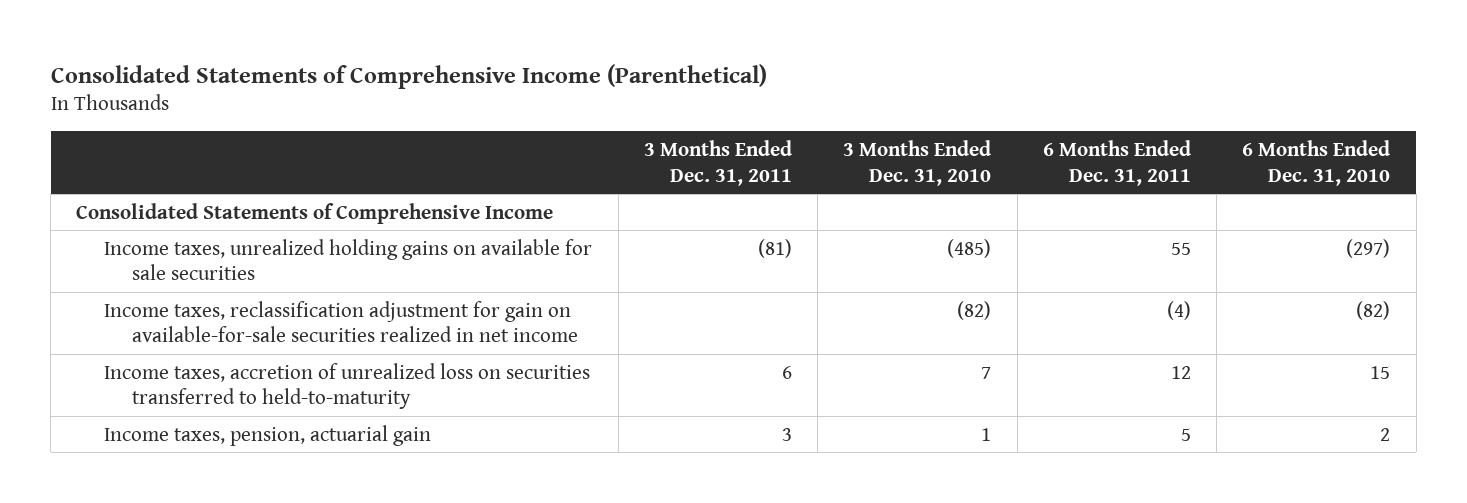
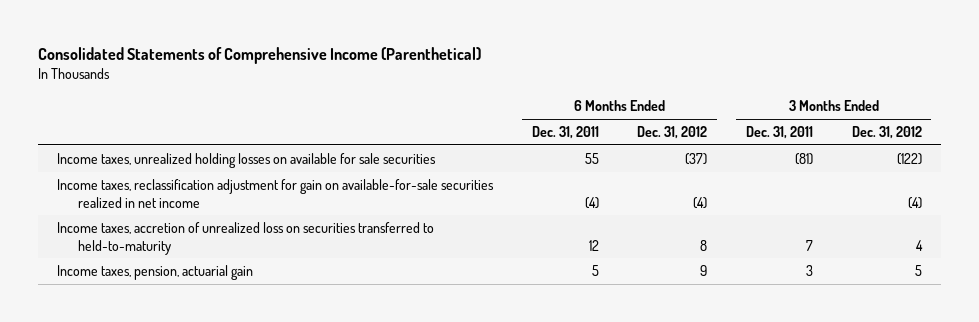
- | 3 Months Ended Dec. 31, 2011 | 3 Months Ended Dec. 31, 2010 | 6 Months Ended Dec. 31, 2011 | 6 Months Ended Dec. 31, 2010
+ | 6 Months Ended Dec. 31, 2011 | 6 Months Ended Dec. 31, 2012 | 3 Months Ended Dec. 31, 2011 | 3 Months Ended Dec. 31, 2012
- Consolidated Statements of Comprehensive Income
- Income taxes, unrealized holding gains on available for sale securities | (81) | (485) | 55 | (297)
+ Income taxes, unrealized holding losses on available for sale securities | 55 | (37) | (81) | (122)
- Income taxes, accretion of unrealized loss on securities transferred to held-to-maturity | 6 | 7 | 12 | 15
+ Income taxes, accretion of unrealized loss on securities transferred to held-to-maturity | 12 | 8 | 7 | 4

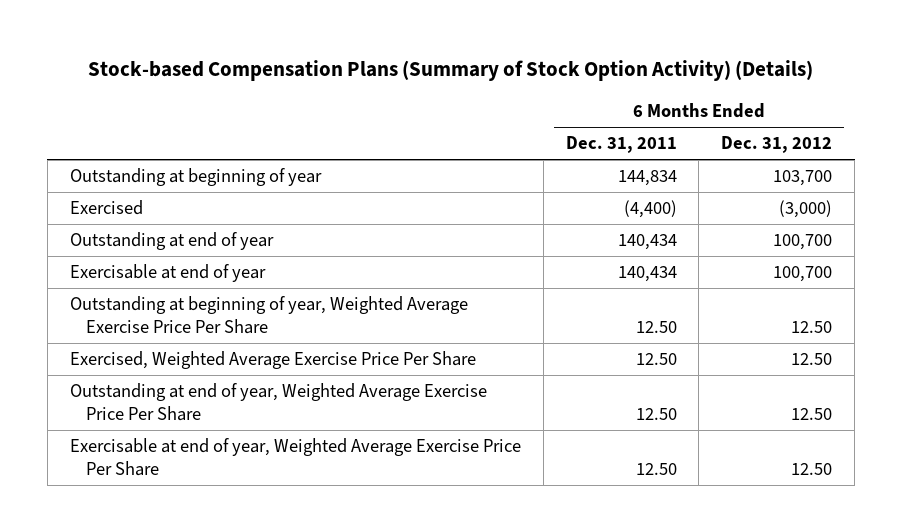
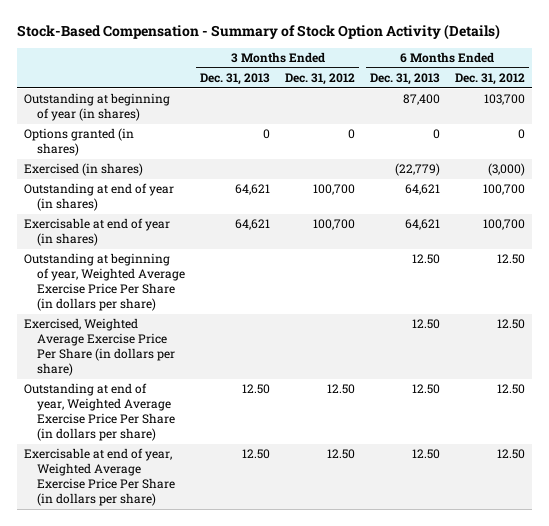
- Stock-based Compensation Plans (Summary of Stock Option Activity) (Details)
+ Stock-Based Compensation - Summary of Stock Option Activity (Details)
- | 6 Months Ended Dec. 31, 2011 | 6 Months Ended Dec. 31, 2012
+ | 3 Months Ended Dec. 31, 2013 | 3 Months Ended Dec. 31, 2012 | 6 Months Ended Dec. 31, 2013 | 6 Months Ended Dec. 31, 2012
- Outstanding at beginning of year | 144,834 | 103,700
- Exercised | (4,400) | (3,000)
- Outstanding at end of year | 140,434 | 100,700
- Exercisable at end of year | 140,434 | 100,700
- Outstanding at beginning of year, Weighted Average Exercise Price Per Share | 12.50 | 12.50
- Exercised, Weighted Average Exercise Price Per Share | 12.50 | 12.50
- Outstanding at end of year, Weighted Average Exercise Price Per Share | 12.50 | 12.50
- Exercisable at end of year, Weighted Average Exercise Price Per Share | 12.50 | 12.50
+ Outstanding at beginning of year (in shares) | | | 87,400 | 103,700
+ Options granted (in shares) | 0 | 0 | 0 | 0
+ Exercised (in shares) | | | (22,779) | (3,000)
+ Outstanding at end of year (in shares) | 64,621 | 100,700 | 64,621 | 100,700
+ Exercisable at end of year (in shares) | 64,621 | 100,700 | 64,621 | 100,700
+ Outstanding at beginning of year, Weighted Average Exercise Price Per Share (in dollars per share) | | | 12.50 | 12.50
+ Exercised, Weighted Average Exercise Price Per Share (in dollars per share) | | | 12.50 | 12.50
+ Outstanding at end of year, Weighted Average Exercise Price Per Share (in dollars per share) | 12.50 | 12.50 | 12.50 | 12.50
+ Exercisable at end of year, Weighted Average Exercise Price Per Share (in dollars per share) | 12.50 | 12.50 | 12.50 | 12.50

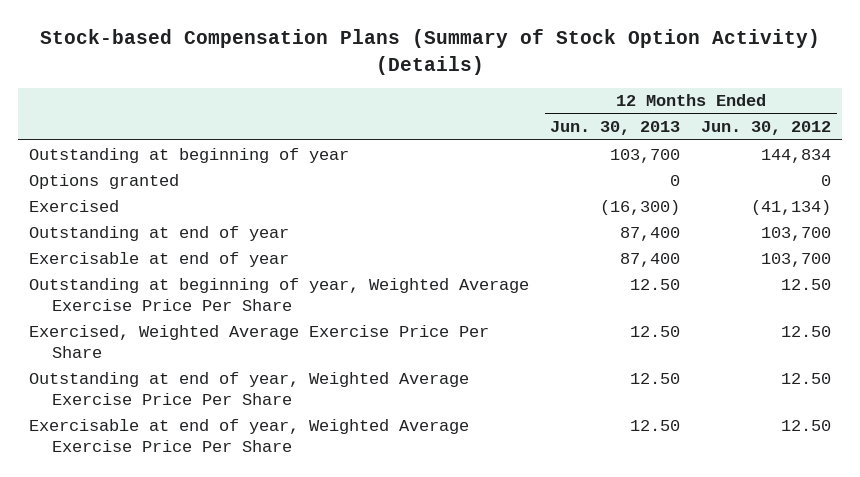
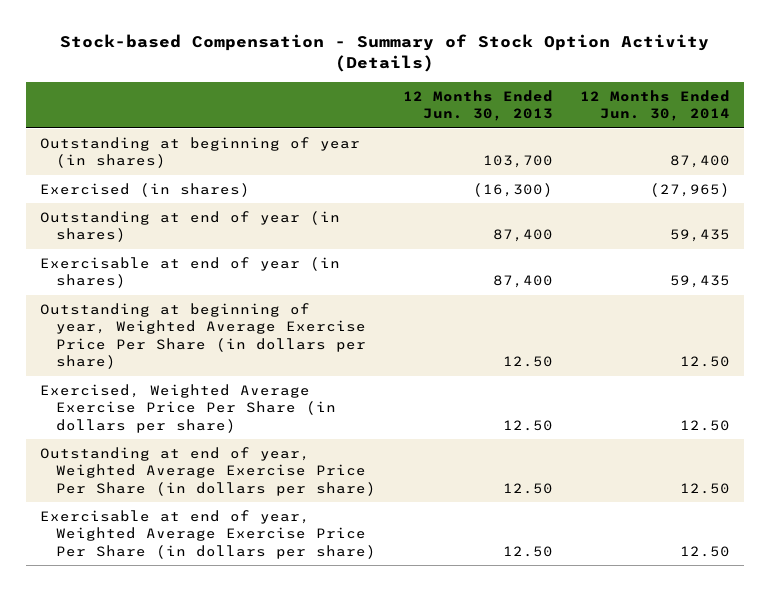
- Stock-based Compensation Plans (Summary of Stock Option Activity) (Details)
+ Stock-based Compensation - Summary of Stock Option Activity (Details)
- | 12 Months Ended Jun. 30, 2013 | 12 Months Ended Jun. 30, 2012
+ | 12 Months Ended Jun. 30, 2013 | 12 Months Ended Jun. 30, 2014
- Outstanding at beginning of year | 103,700 | 144,834
- Options granted | 0 | 0
- Exercised | (16,300) | (41,134)
- Outstanding at end of year | 87,400 | 103,700
- Exercisable at end of year | 87,400 | 103,700
- Outstanding at beginning of year, Weighted Average Exercise Price Per Share | 12.50 | 12.50
- Exercised, Weighted Average Exercise Price Per Share | 12.50 | 12.50
- Outstanding at end of year, Weighted Average Exercise Price Per Share | 12.50 | 12.50
- Exercisable at end of year, Weighted Average Exercise Price Per Share | 12.50 | 12.50
+ Outstanding at beginning of year (in shares) | 103,700 | 87,400
+ Exercised (in shares) | (16,300) | (27,965)
+ Outstanding at end of year (in shares) | 87,400 | 59,435
+ Exercisable at end of year (in shares) | 87,400 | 59,435
+ Outstanding at beginning of year, Weighted Average Exercise Price Per Share (in dollars per share) | 12.50 | 12.50
+ Exercised, Weighted Average Exercise Price Per Share (in dollars per share) | 12.50 | 12.50
+ Outstanding at end of year, Weighted Average Exercise Price Per Share (in dollars per share) | 12.50 | 12.50
+ Exercisable at end of year, Weighted Average Exercise Price Per Share (in dollars per share) | 12.50 | 12.50

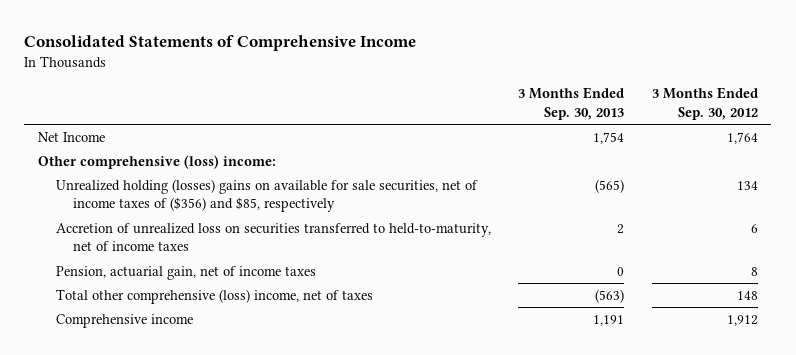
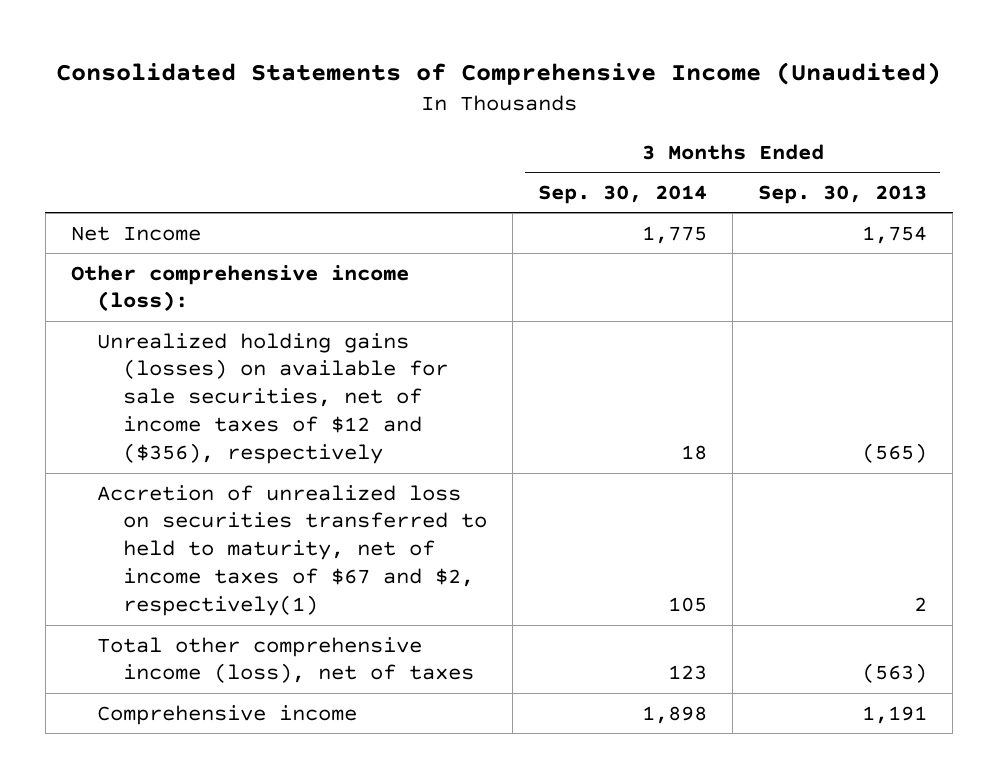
- Consolidated Statements of Comprehensive Income
+ Consolidated Statements of Comprehensive Income (Unaudited)
- | 3 Months Ended Sep. 30, 2013 | 3 Months Ended Sep. 30, 2012
+ | 3 Months Ended Sep. 30, 2014 | 3 Months Ended Sep. 30, 2013
- Other comprehensive (loss) income:
- Unrealized holding (losses) gains on available for sale securities, net of income taxes of ($356) and $85, respectively | (565) | 134
- Accretion of unrealized loss on securities transferred to held-to-maturity, net of income taxes | 2 | 6
- Pension, actuarial gain, net of income taxes | 0 | 8
- Total other comprehensive (loss) income, net of taxes | (563) | 148
+ Other comprehensive income (loss):
+ Unrealized holding gains (losses) on available for sale securities, net of income taxes of $12 and ($356), respectively | 18 | (565)
+ Accretion of unrealized loss on securities transferred to held to maturity, net of income taxes of $67 and $2, respectively(1) | 105 | 2
+ Total other comprehensive income (loss), net of taxes | 123 | (563)

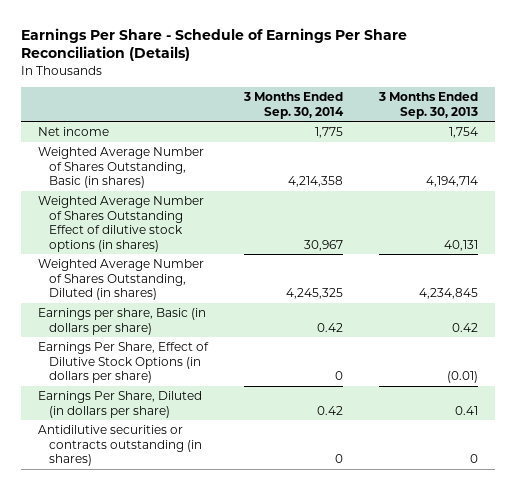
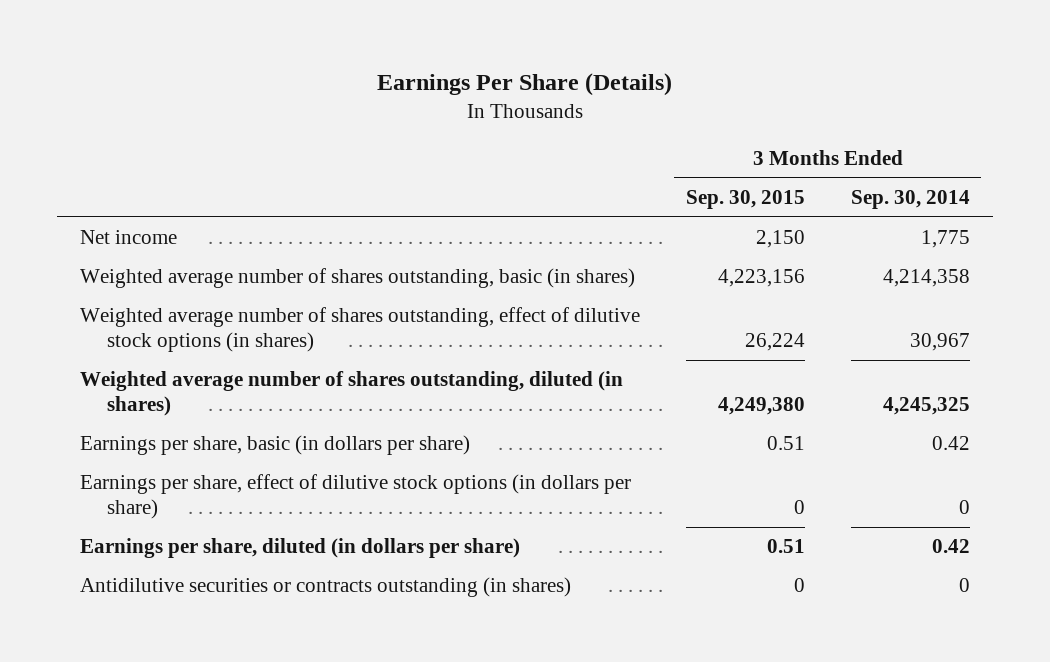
- Earnings Per Share - Schedule of Earnings Per Share Reconciliation (Details)
+ Earnings Per Share (Details)
- | 3 Months Ended Sep. 30, 2014 | 3 Months Ended Sep. 30, 2013
+ | 3 Months Ended Sep. 30, 2015 | 3 Months Ended Sep. 30, 2014
- Weighted Average Number of Shares Outstanding, Basic (in shares) | 4,214,358 | 4,194,714
- Weighted Average Number of Shares Outstanding Effect of dilutive stock options (in shares) | 30,967 | 40,131
- Weighted Average Number of Shares Outstanding, Diluted (in shares) | 4,245,325 | 4,234,845
- Earnings per share, Basic (in dollars per share) | 0.42 | 0.42
- Earnings Per Share, Effect of Dilutive Stock Options (in dollars per share) | 0 | (0.01)
- Earnings Per Share, Diluted (in dollars per share) | 0.42 | 0.41
+ Weighted average number of shares outstanding, basic (in shares) | 4,223,156 | 4,214,358
+ Weighted average number of shares outstanding, effect of dilutive stock options (in shares) | 26,224 | 30,967
+ Weighted average number of shares outstanding, diluted (in shares) | 4,249,380 | 4,245,325
+ Earnings per share, basic (in dollars per share) | 0.51 | 0.42
+ Earnings per share, effect of dilutive stock options (in dollars per share) | 0 | 0
+ Earnings per share, diluted (in dollars per share) | 0.51 | 0.42

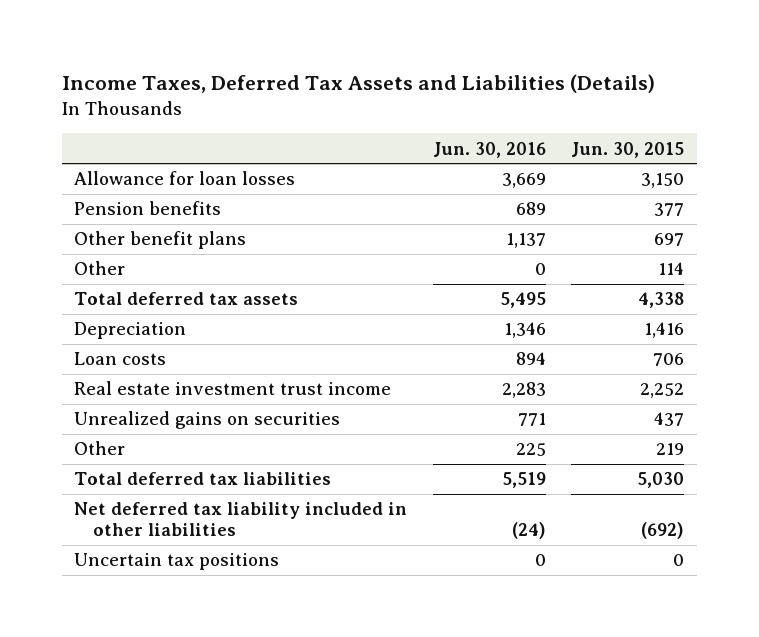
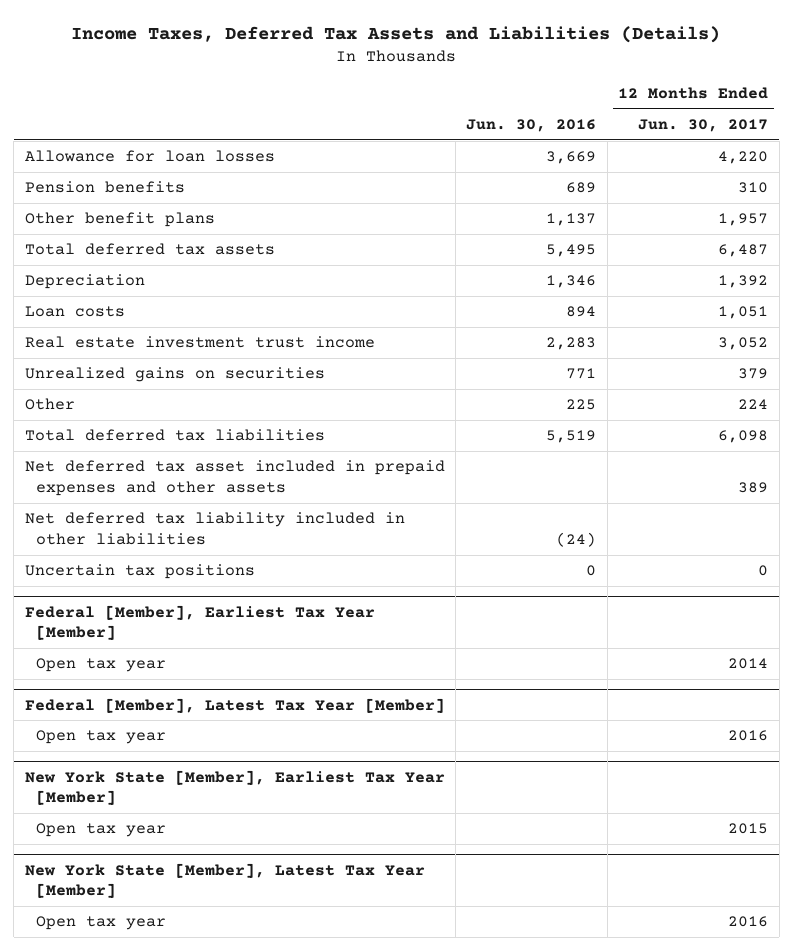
- | Jun. 30, 2016 | Jun. 30, 2015
+ | Jun. 30, 2016 | 12 Months Ended Jun. 30, 2017
- Other | 0 | 114
+ Net deferred tax asset included in prepaid expenses and other assets | | 389
+ Federal [Member], Earliest Tax Year [Member]
+ Open tax year | | 2014
+ Federal [Member], Latest Tax Year [Member]
+ Open tax year | | 2016
+ New York State [Member], Earliest Tax Year [Member]
+ Open tax year | | 2015
+ New York State [Member], Latest Tax Year [Member]
+ Open tax year | | 2016

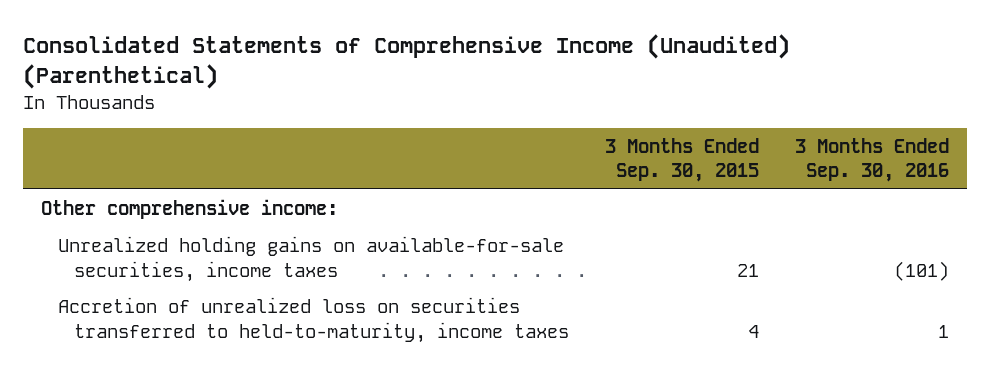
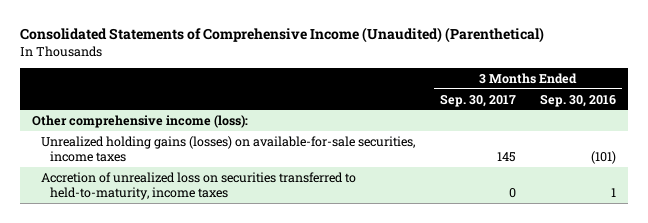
- | 3 Months Ended Sep. 30, 2015 | 3 Months Ended Sep. 30, 2016
+ | 3 Months Ended Sep. 30, 2017 | 3 Months Ended Sep. 30, 2016
- Other comprehensive income:
- Unrealized holding gains on available-for-sale securities, income taxes | 21 | (101)
+ Other comprehensive income (loss):
+ Unrealized holding gains (losses) on available-for-sale securities, income taxes | 145 | (101)

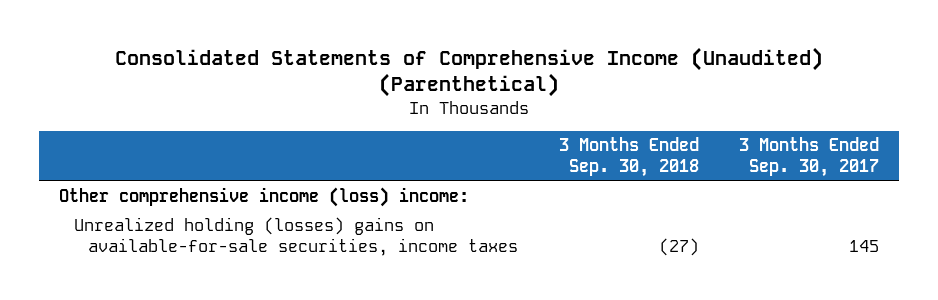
- | 3 Months Ended Sep. 30, 2017 | 3 Months Ended Sep. 30, 2016
+ | 3 Months Ended Sep. 30, 2018 | 3 Months Ended Sep. 30, 2017
- Other comprehensive income (loss):
- Unrealized holding gains (losses) on available-for-sale securities, income taxes | 145 | (101)
- Accretion of unrealized loss on securities transferred to held-to-maturity, income taxes | 0 | 1
+ Other comprehensive income (loss) income:
+ Unrealized holding (losses) gains on available-for-sale securities, income taxes | (27) | 145

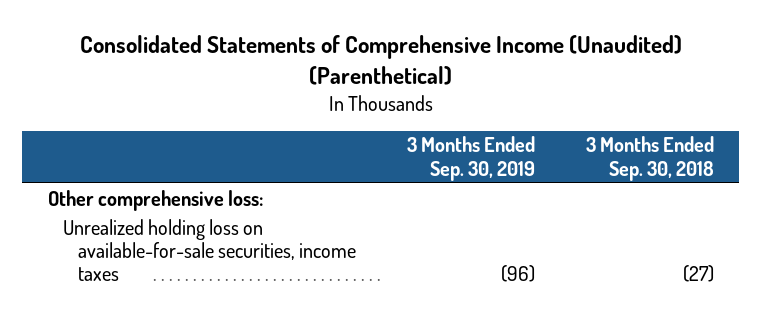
- | 3 Months Ended Sep. 30, 2018 | 3 Months Ended Sep. 30, 2017
+ | 3 Months Ended Sep. 30, 2019 | 3 Months Ended Sep. 30, 2018
- Other comprehensive income (loss) income:
- Unrealized holding (losses) gains on available-for-sale securities, income taxes | (27) | 145
+ Other comprehensive loss:
+ Unrealized holding loss on available-for-sale securities, income taxes | (96) | (27)

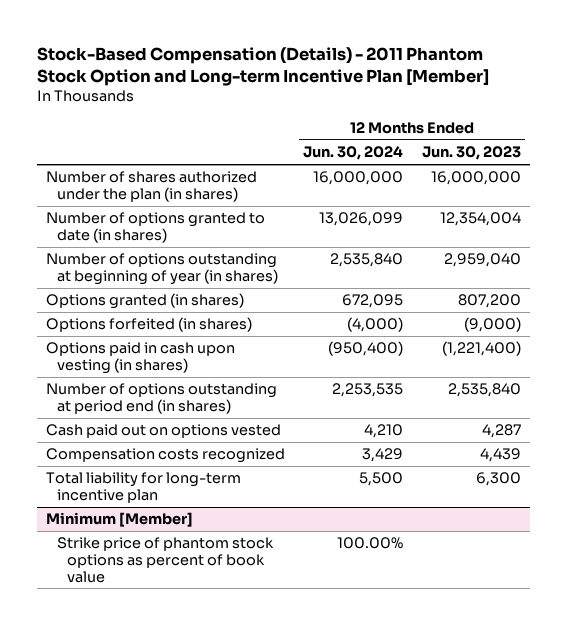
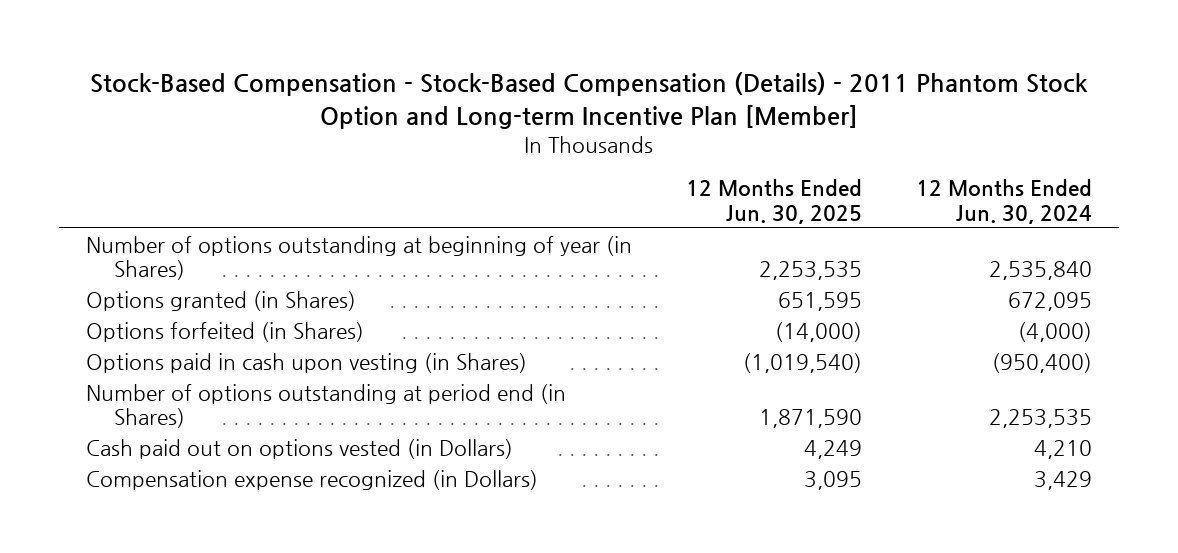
- Stock-Based Compensation (Details) - 2011 Phantom Stock Option and Long-term Incentive Plan [Member]
+ Stock-Based Compensation - Stock-Based Compensation (Details) - 2011 Phantom Stock Option and Long-term Incentive Plan [Member]
- | 12 Months Ended Jun. 30, 2024 | 12 Months Ended Jun. 30, 2023
+ | 12 Months Ended Jun. 30, 2025 | 12 Months Ended Jun. 30, 2024
- Number of shares authorized under the plan (in shares) | 16,000,000 | 16,000,000
- Number of options granted to date (in shares) | 13,026,099 | 12,354,004
- Number of options outstanding at beginning of year (in shares) | 2,535,840 | 2,959,040
- Options granted (in shares) | 672,095 | 807,200
- Options forfeited (in shares) | (4,000) | (9,000)
- Options paid in cash upon vesting (in shares) | (950,400) | (1,221,400)
- Number of options outstanding at period end (in shares) | 2,253,535 | 2,535,840
- Cash paid out on options vested | 4,210 | 4,287
- Compensation costs recognized | 3,429 | 4,439
- Total liability for long-term incentive plan | 5,500 | 6,300
- Minimum [Member]
- Strike price of phantom stock options as percent of book value | 100.00% |
+ Number of options outstanding at beginning of year (in Shares) | 2,253,535 | 2,535,840
+ Options granted (in Shares) | 651,595 | 672,095
+ Options forfeited (in Shares) | (14,000) | (4,000)
+ Options paid in cash upon vesting (in Shares) | (1,019,540) | (950,400)
+ Number of options outstanding at period end (in Shares) | 1,871,590 | 2,253,535
+ Cash paid out on options vested (in Dollars) | 4,249 | 4,210
+ Compensation expense recognized (in Dollars) | 3,095 | 3,429

